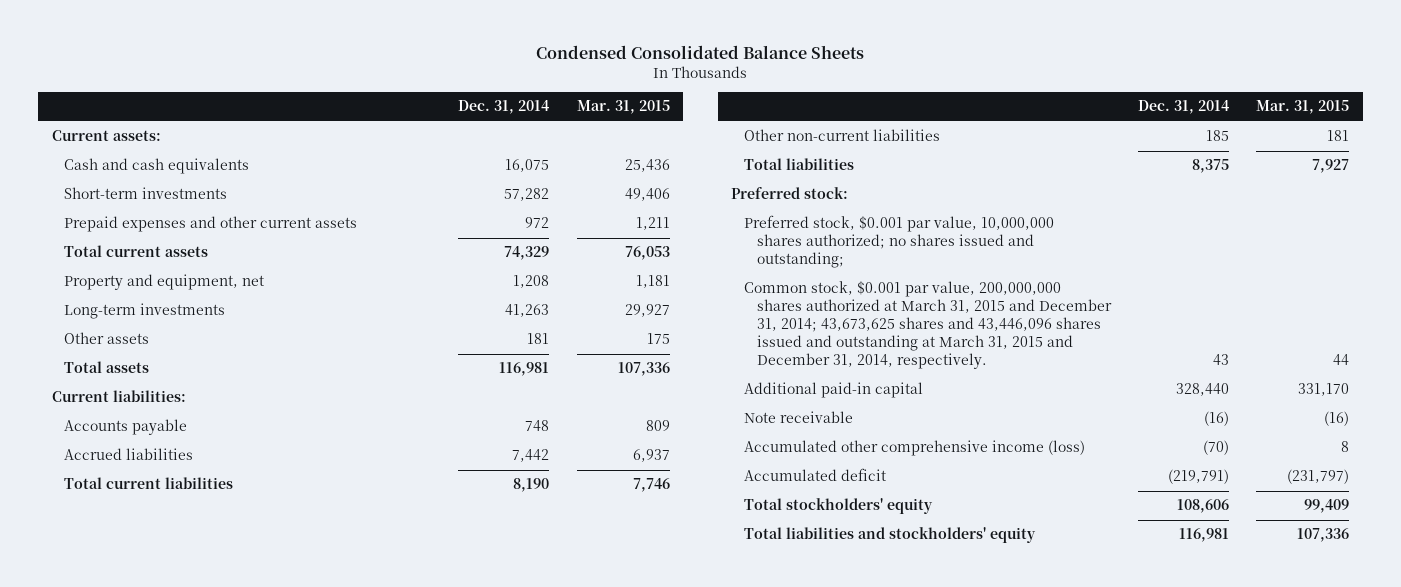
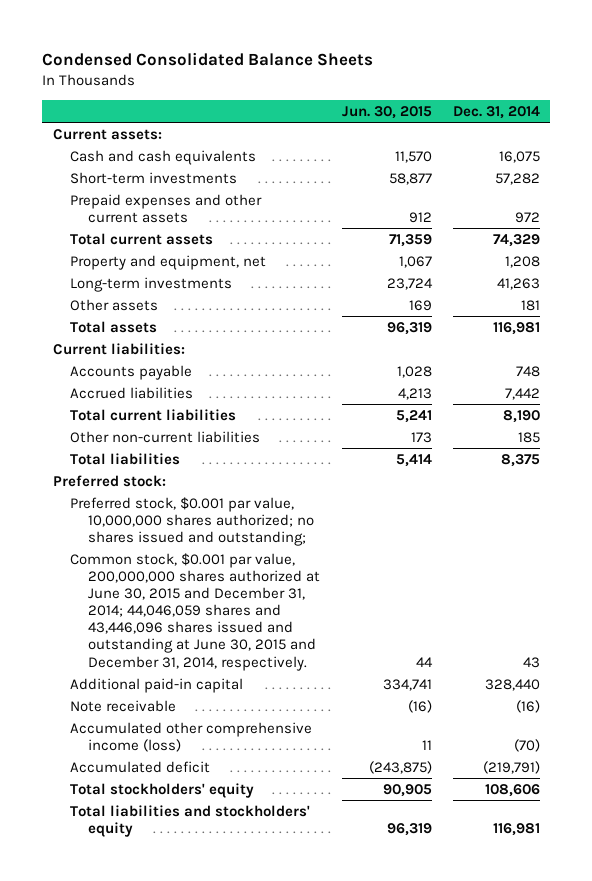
- | Dec. 31, 2014 | Mar. 31, 2015
+ | Jun. 30, 2015 | Dec. 31, 2014
- Common stock, $0.001 par value, 200,000,000 shares authorized at March 31, 2015 and December 31, 2014; 43,673,625 shares and 43,446,096 shares issued and outstanding at March 31, 2015 and December 31, 2014, respectively. | 43 | 44
+ Common stock, $0.001 par value, 200,000,000 shares authorized at June 30, 2015 and December 31, 2014; 44,046,059 shares and 43,446,096 shares issued and outstanding at June 30, 2015 and December 31, 2014, respectively. | 44 | 43

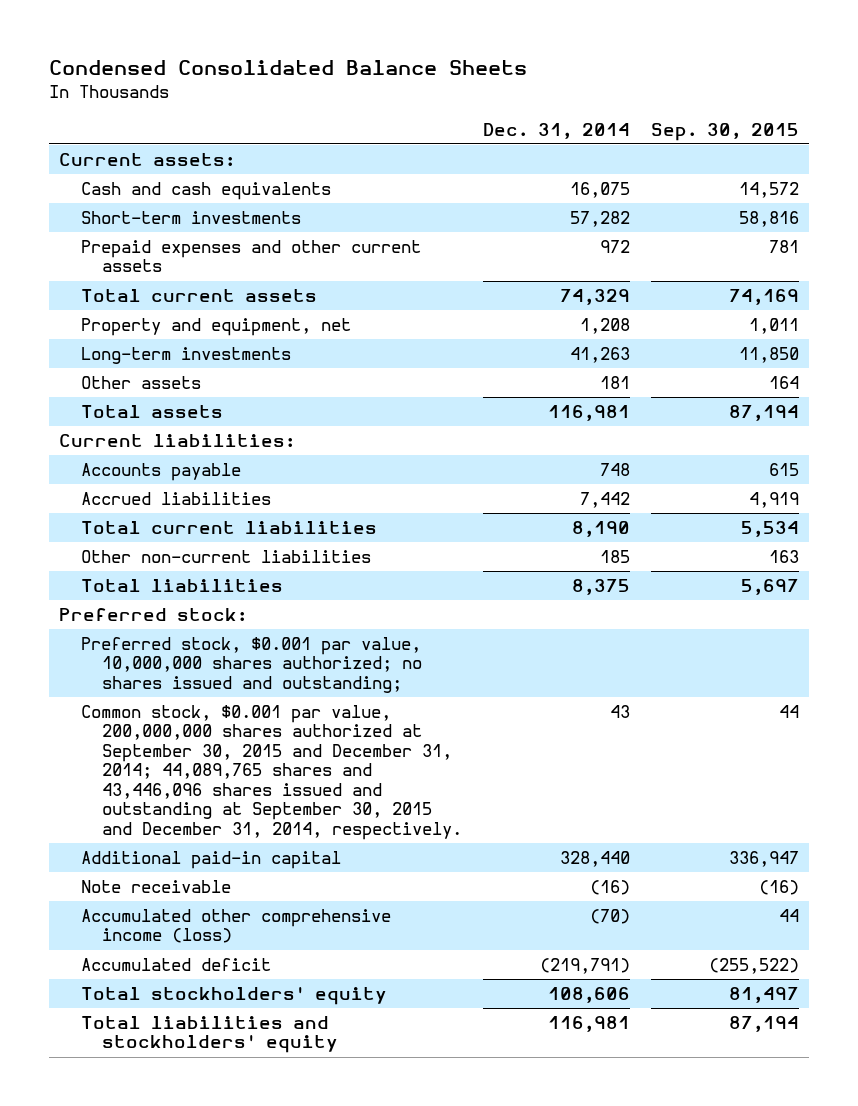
- | Jun. 30, 2015 | Dec. 31, 2014
+ | Dec. 31, 2014 | Sep. 30, 2015
- Common stock, $0.001 par value, 200,000,000 shares authorized at June 30, 2015 and December 31, 2014; 44,046,059 shares and 43,446,096 shares issued and outstanding at June 30, 2015 and December 31, 2014, respectively. | 44 | 43
+ Common stock, $0.001 par value, 200,000,000 shares authorized at September 30, 2015 and December 31, 2014; 44,089,765 shares and 43,446,096 shares issued and outstanding at September 30, 2015 and December 31, 2014, respectively. | 43 | 44

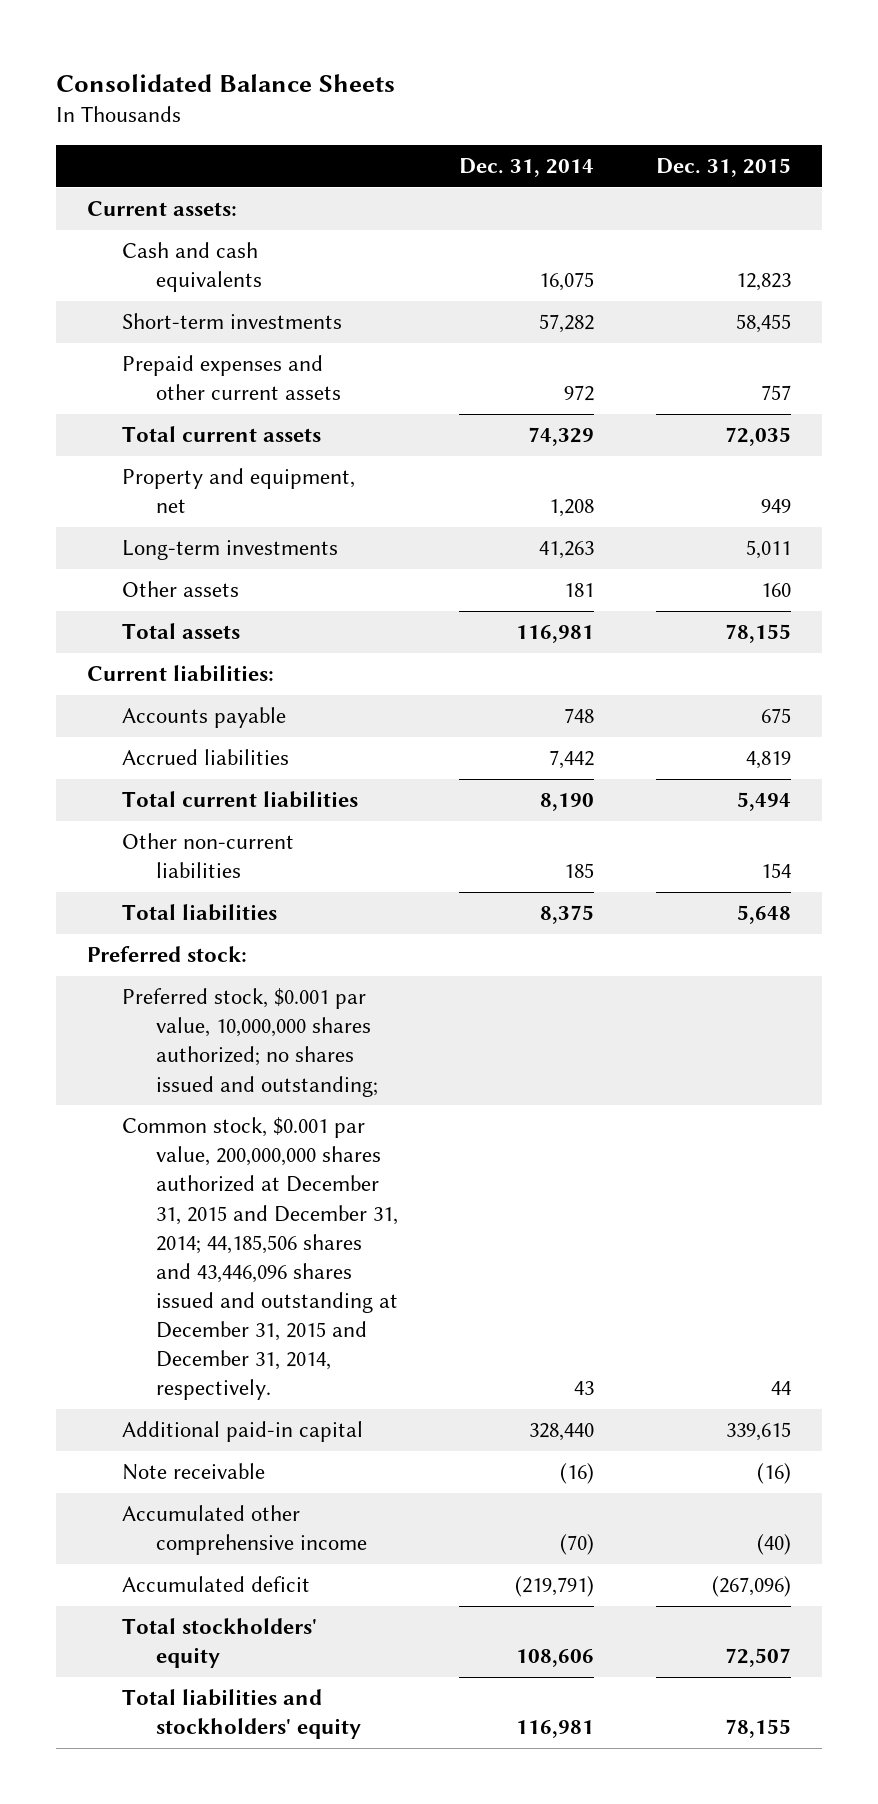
- Condensed Consolidated Balance Sheets
+ Consolidated Balance Sheets
- | Dec. 31, 2014 | Sep. 30, 2015
+ | Dec. 31, 2014 | Dec. 31, 2015
- Common stock, $0.001 par value, 200,000,000 shares authorized at September 30, 2015 and December 31, 2014; 44,089,765 shares and 43,446,096 shares issued and outstanding at September 30, 2015 and December 31, 2014, respectively. | 43 | 44
+ Common stock, $0.001 par value, 200,000,000 shares authorized at December 31, 2015 and December 31, 2014; 44,185,506 shares and 43,446,096 shares issued and outstanding at December 31, 2015 and December 31, 2014, respectively. | 43 | 44
- Accumulated other comprehensive income (loss) | (70) | 44
+ Accumulated other comprehensive income | (70) | (40)

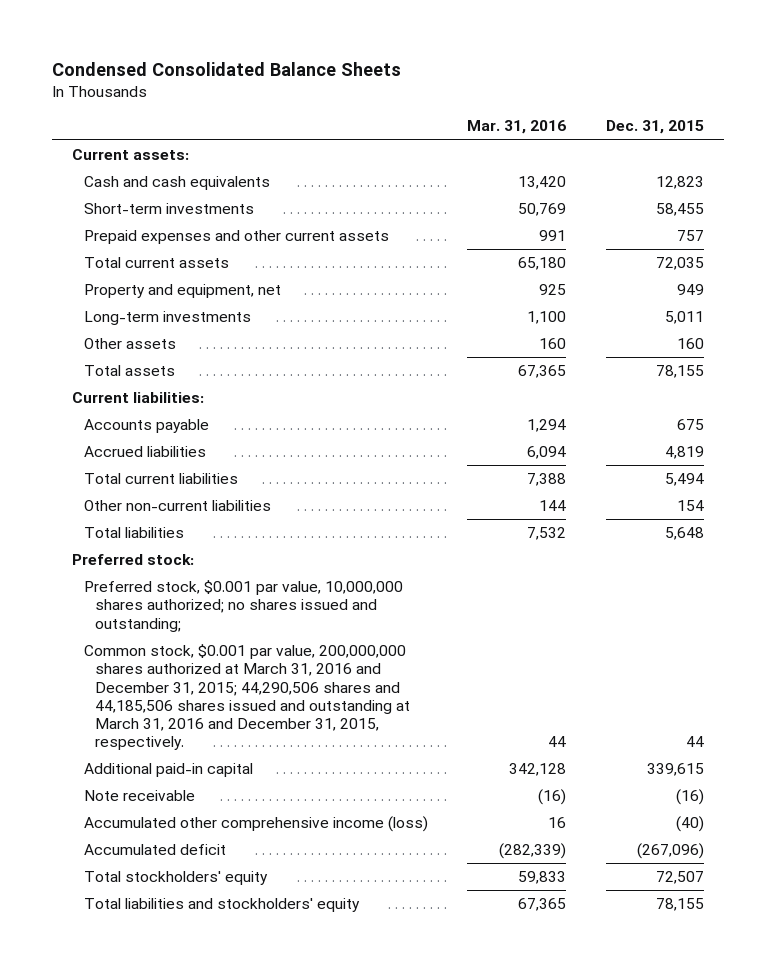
- Consolidated Balance Sheets
+ Condensed Consolidated Balance Sheets
- | Dec. 31, 2014 | Dec. 31, 2015
+ | Mar. 31, 2016 | Dec. 31, 2015
- Common stock, $0.001 par value, 200,000,000 shares authorized at December 31, 2015 and December 31, 2014; 44,185,506 shares and 43,446,096 shares issued and outstanding at December 31, 2015 and December 31, 2014, respectively. | 43 | 44
+ Common stock, $0.001 par value, 200,000,000 shares authorized at March 31, 2016 and December 31, 2015; 44,290,506 shares and 44,185,506 shares issued and outstanding at March 31, 2016 and December 31, 2015, respectively. | 44 | 44
- Accumulated other comprehensive income | (70) | (40)
+ Accumulated other comprehensive income (loss) | 16 | (40)

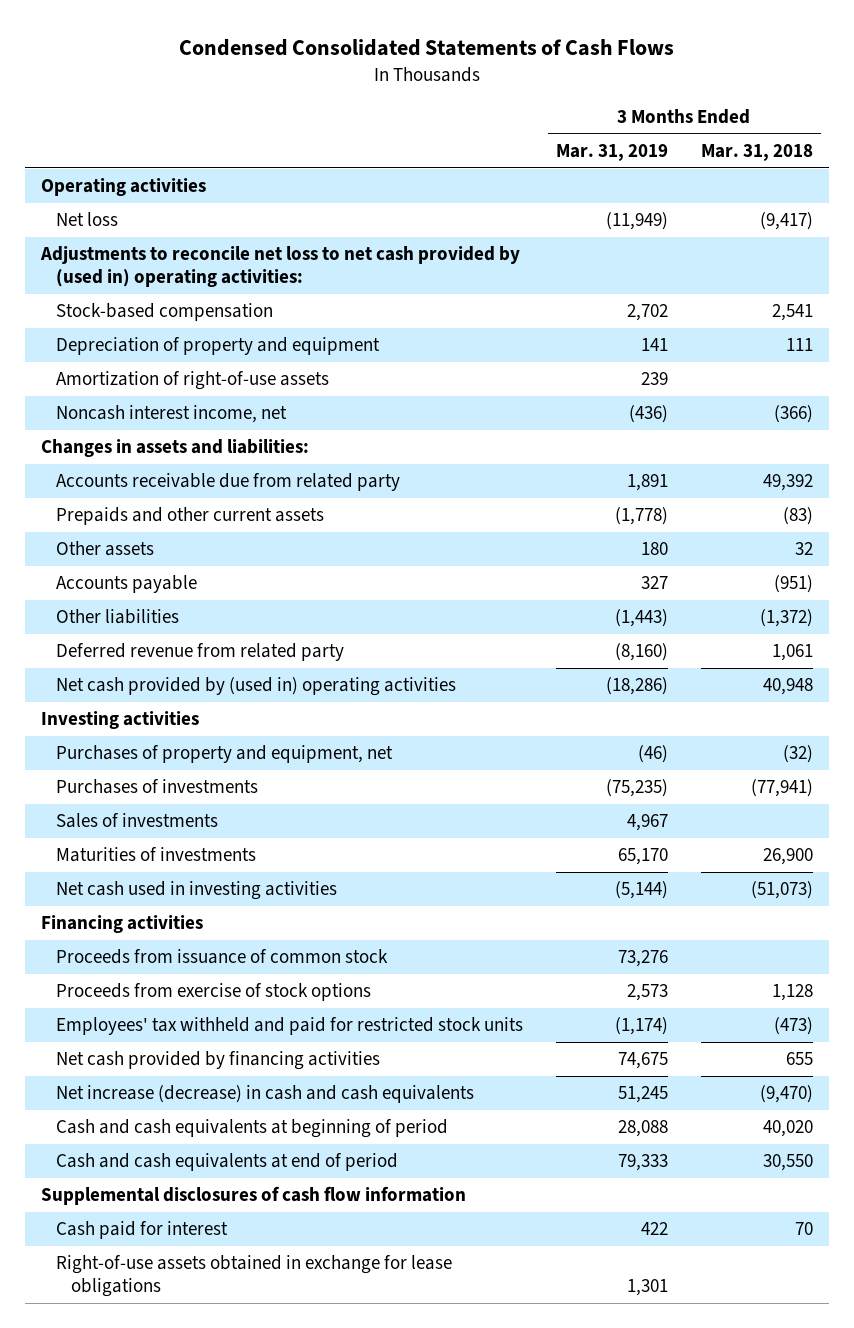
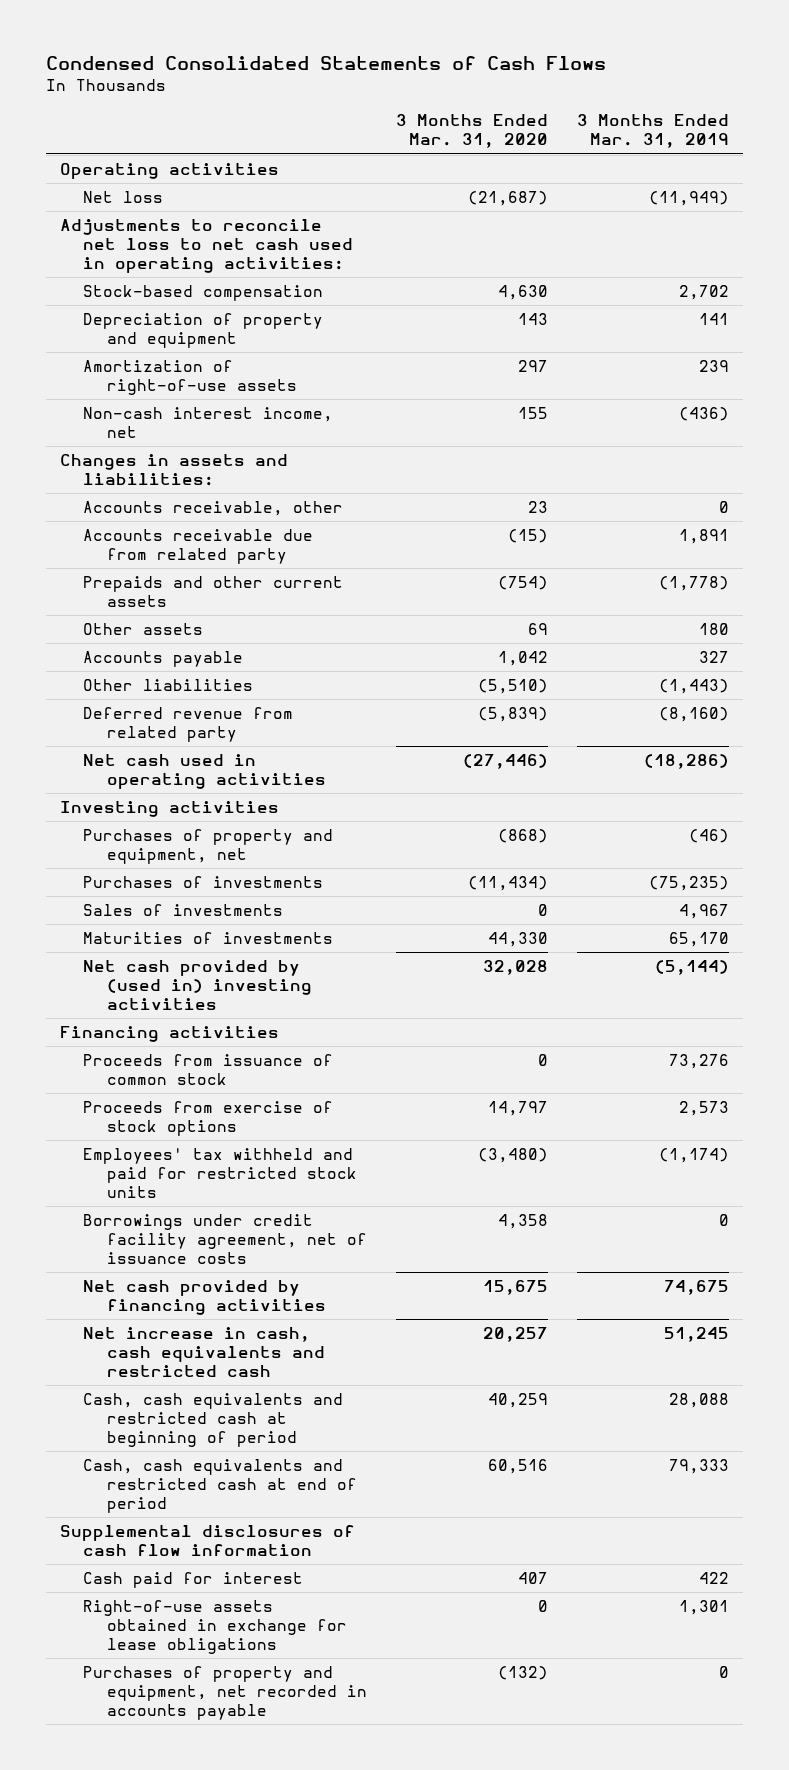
- | 3 Months Ended Mar. 31, 2019 | 3 Months Ended Mar. 31, 2018
+ | 3 Months Ended Mar. 31, 2020 | 3 Months Ended Mar. 31, 2019
- Adjustments to reconcile net loss to net cash provided by (used in) operating activities:
+ Adjustments to reconcile net loss to net cash used in operating activities:
- Noncash interest income, net | (436) | (366)
+ Non-cash interest income, net | 155 | (436)
+ Accounts receivable, other | 23 | 0
- Net cash provided by (used in) operating activities | (18,286) | 40,948
+ Net cash used in operating activities | (27,446) | (18,286)
- Net cash used in investing activities | (5,144) | (51,073)
+ Net cash provided by (used in) investing activities | 32,028 | (5,144)
+ Borrowings under credit facility agreement, net of issuance costs | 4,358 | 0
- Net increase (decrease) in cash and cash equivalents | 51,245 | (9,470)
- Cash and cash equivalents at beginning of period | 28,088 | 40,020
- Cash and cash equivalents at end of period | 79,333 | 30,550
+ Net increase in cash, cash equivalents and restricted cash | 20,257 | 51,245
+ Cash, cash equivalents and restricted cash at beginning of period | 40,259 | 28,088
+ Cash, cash equivalents and restricted cash at end of period | 60,516 | 79,333
+ Purchases of property and equipment, net recorded in accounts payable | (132) | 0

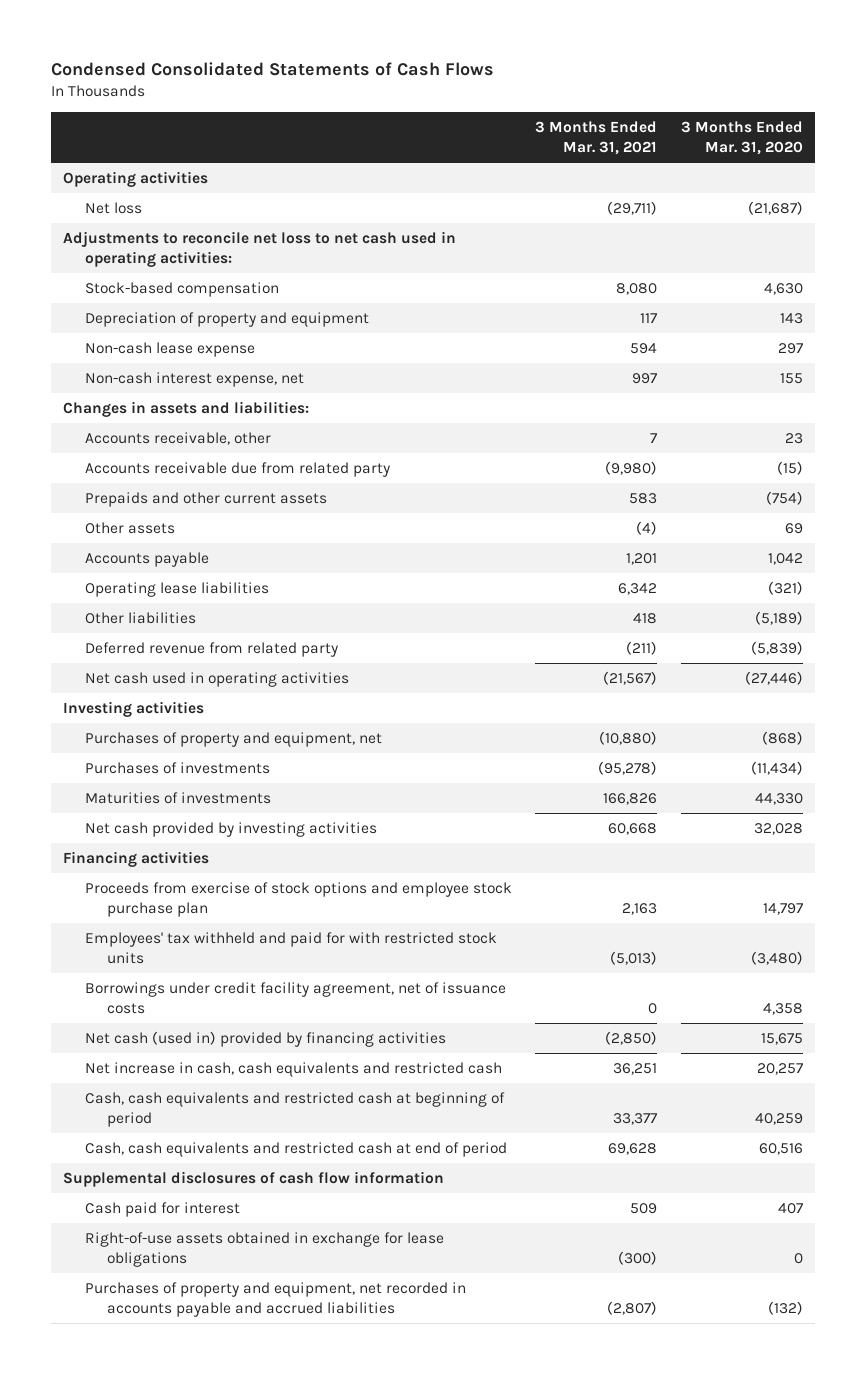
- | 3 Months Ended Mar. 31, 2020 | 3 Months Ended Mar. 31, 2019
+ | 3 Months Ended Mar. 31, 2021 | 3 Months Ended Mar. 31, 2020
- Amortization of right-of-use assets | 297 | 239
- Non-cash interest income, net | 155 | (436)
+ Non-cash lease expense | 594 | 297
+ Non-cash interest expense, net | 997 | 155
- Other liabilities | (5,510) | (1,443)
+ Operating lease liabilities | 6,342 | (321)
+ Other liabilities | 418 | (5,189)
- Sales of investments | 0 | 4,967
- Net cash provided by (used in) investing activities | 32,028 | (5,144)
+ Net cash provided by investing activities | 60,668 | 32,028
- Proceeds from issuance of common stock | 0 | 73,276
- Proceeds from exercise of stock options | 14,797 | 2,573
- Employees' tax withheld and paid for restricted stock units | (3,480) | (1,174)
+ Proceeds from exercise of stock options and employee stock purchase plan | 2,163 | 14,797
+ Employees' tax withheld and paid for with restricted stock units | (5,013) | (3,480)
- Net cash provided by financing activities | 15,675 | 74,675
+ Net cash (used in) provided by financing activities | (2,850) | 15,675
- Purchases of property and equipment, net recorded in accounts payable | (132) | 0
+ Purchases of property and equipment, net recorded in accounts payable and accrued liabilities | (2,807) | (132)

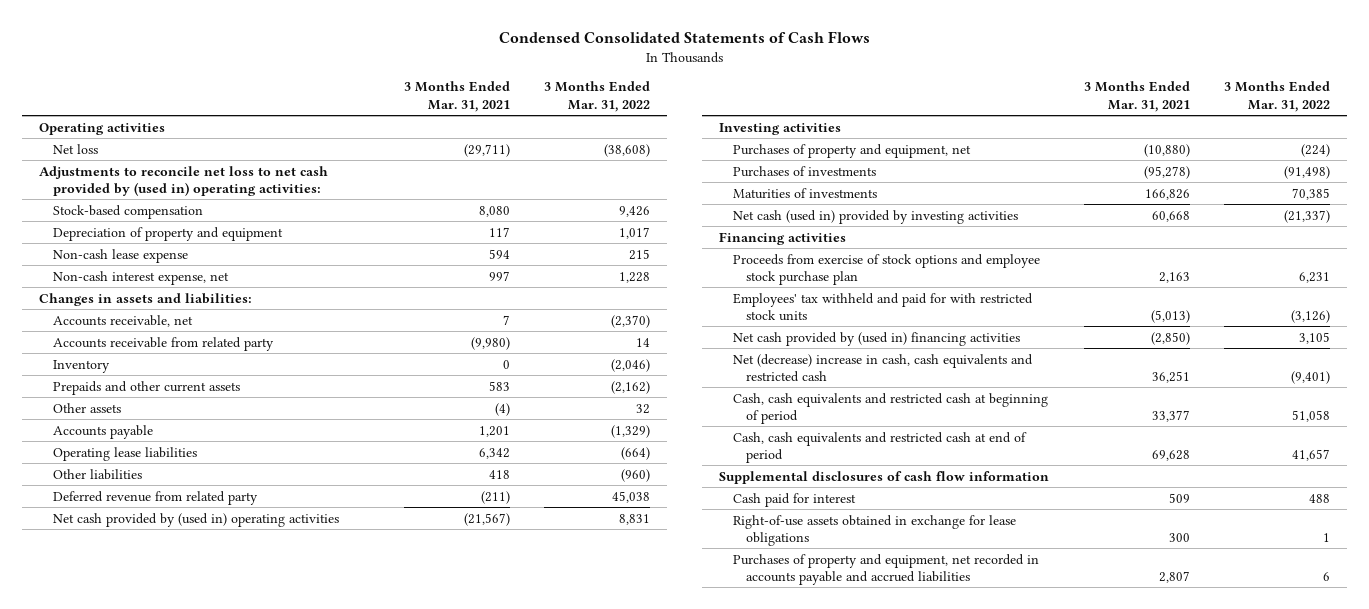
- | 3 Months Ended Mar. 31, 2021 | 3 Months Ended Mar. 31, 2020
+ | 3 Months Ended Mar. 31, 2021 | 3 Months Ended Mar. 31, 2022
- Adjustments to reconcile net loss to net cash used in operating activities:
+ Adjustments to reconcile net loss to net cash provided by (used in) operating activities:
- Accounts receivable, other | 7 | 23
- Accounts receivable due from related party | (9,980) | (15)
+ Accounts receivable, net | 7 | (2,370)
+ Accounts receivable from related party | (9,980) | 14
+ Inventory | 0 | (2,046)
- Net cash used in operating activities | (21,567) | (27,446)
+ Net cash provided by (used in) operating activities | (21,567) | 8,831
- Net cash provided by investing activities | 60,668 | 32,028
+ Net cash (used in) provided by investing activities | 60,668 | (21,337)
- Borrowings under credit facility agreement, net of issuance costs | 0 | 4,358
- Net cash (used in) provided by financing activities | (2,850) | 15,675
- Net increase in cash, cash equivalents and restricted cash | 36,251 | 20,257
+ Net cash provided by (used in) financing activities | (2,850) | 3,105
+ Net (decrease) increase in cash, cash equivalents and restricted cash | 36,251 | (9,401)
- Right-of-use assets obtained in exchange for lease obligations | (300) | 0
- Purchases of property and equipment, net recorded in accounts payable and accrued liabilities | (2,807) | (132)
+ Right-of-use assets obtained in exchange for lease obligations | 300 | 1
+ Purchases of property and equipment, net recorded in accounts payable and accrued liabilities | 2,807 | 6

